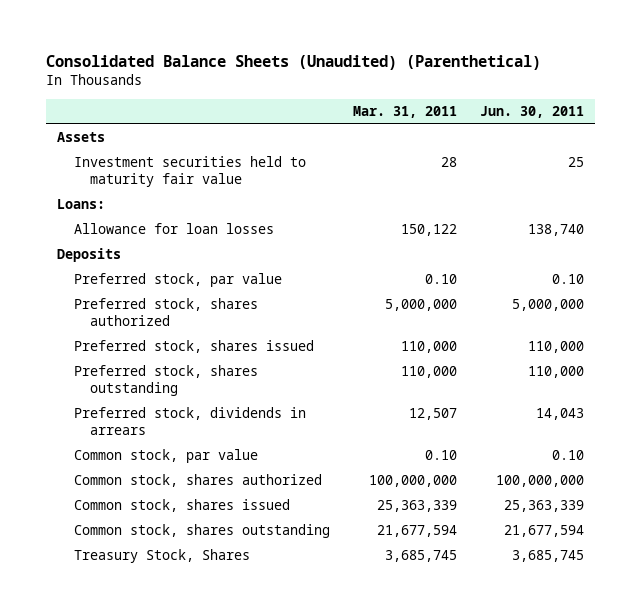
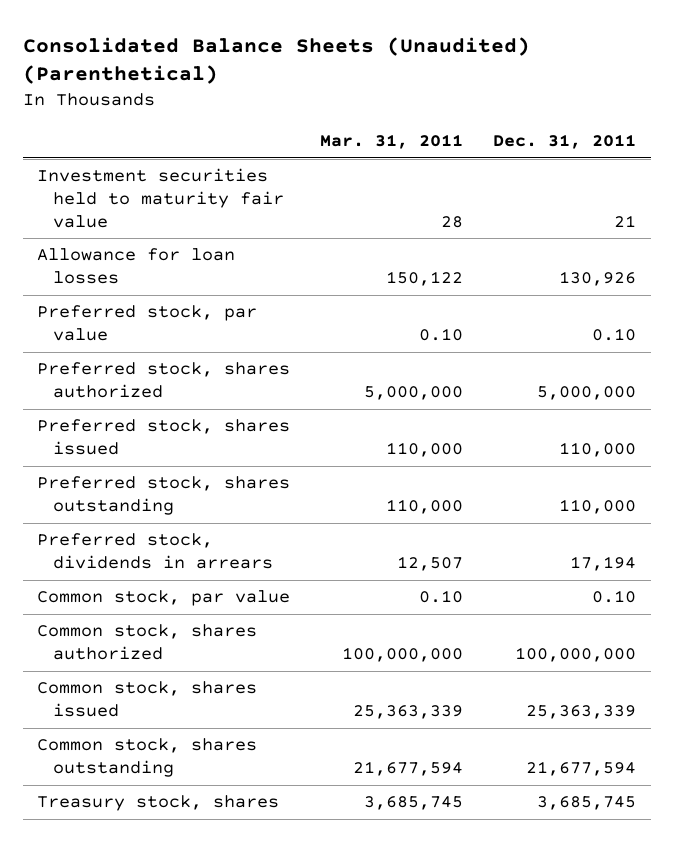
- | Mar. 31, 2011 | Jun. 30, 2011
+ | Mar. 31, 2011 | Dec. 31, 2011
- Assets
- Loans:
- Deposits
- Treasury Stock, Shares | 3,685,745 | 3,685,745
+ Treasury stock, shares | 3,685,745 | 3,685,745

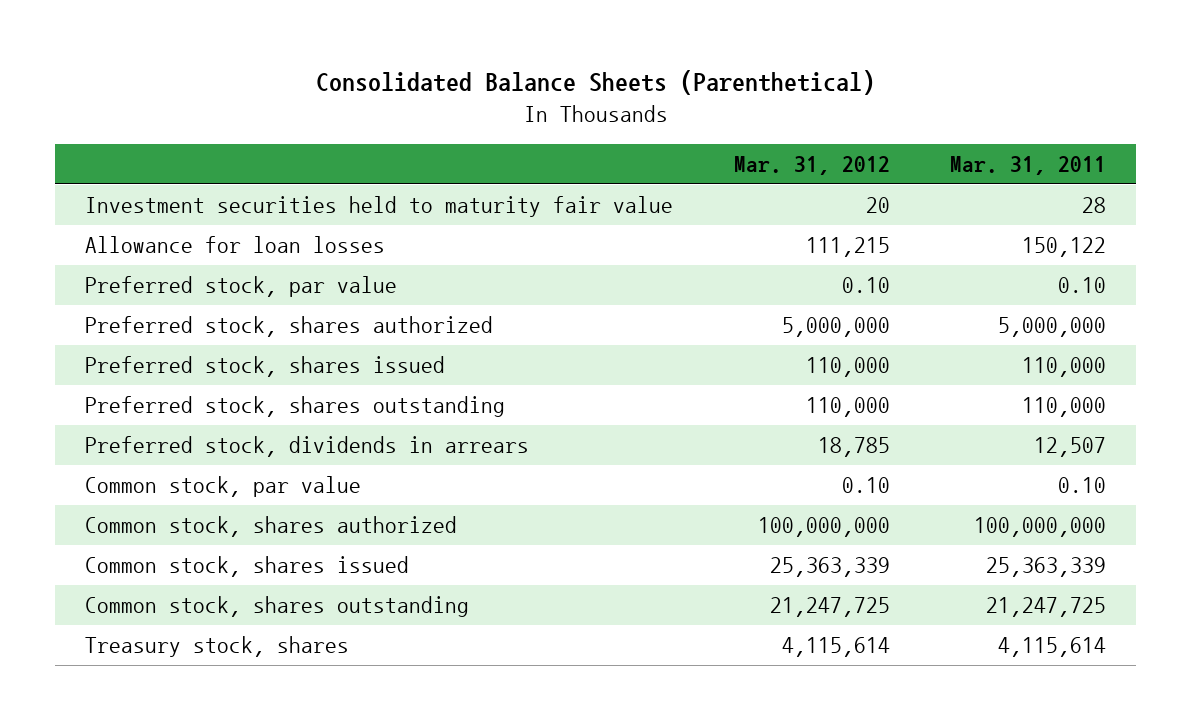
- Consolidated Balance Sheets (Unaudited) (Parenthetical)
+ Consolidated Balance Sheets (Parenthetical)
- | Mar. 31, 2011 | Dec. 31, 2011
+ | Mar. 31, 2012 | Mar. 31, 2011
- Common stock, shares outstanding | 21,677,594 | 21,677,594
- Treasury stock, shares | 3,685,745 | 3,685,745
+ Common stock, shares outstanding | 21,247,725 | 21,247,725
+ Treasury stock, shares | 4,115,614 | 4,115,614

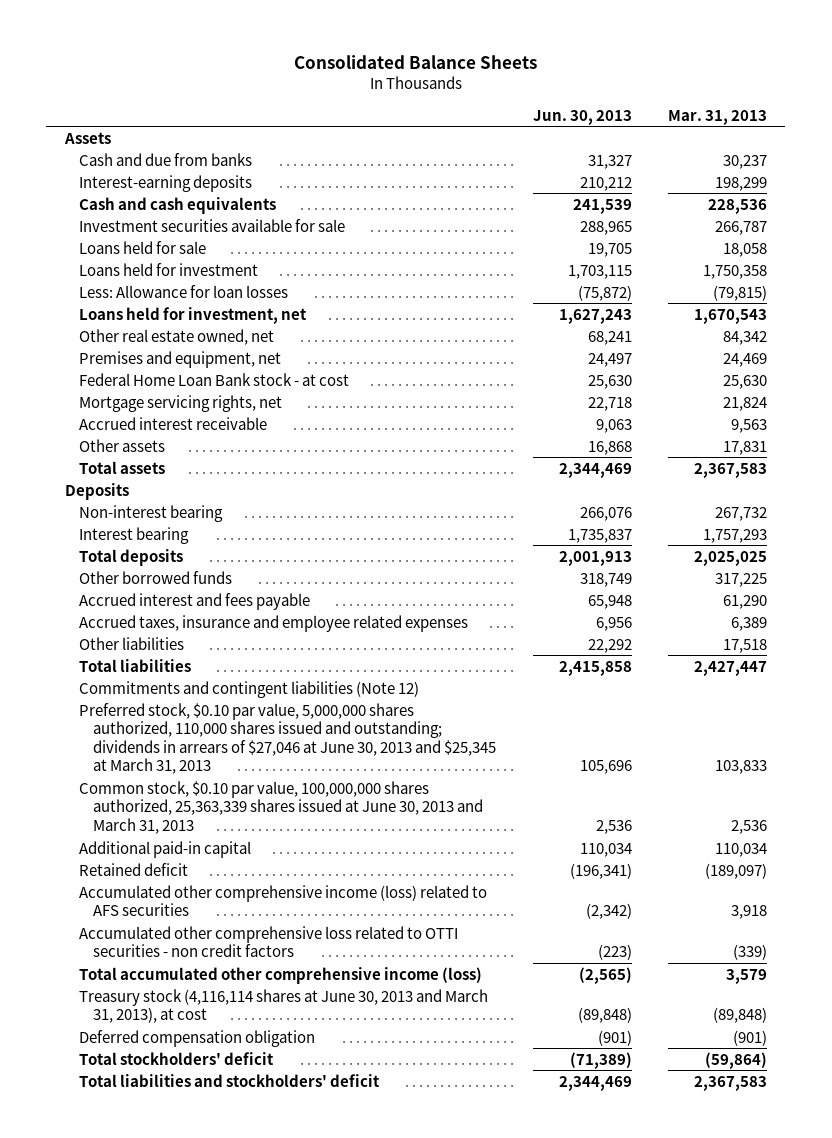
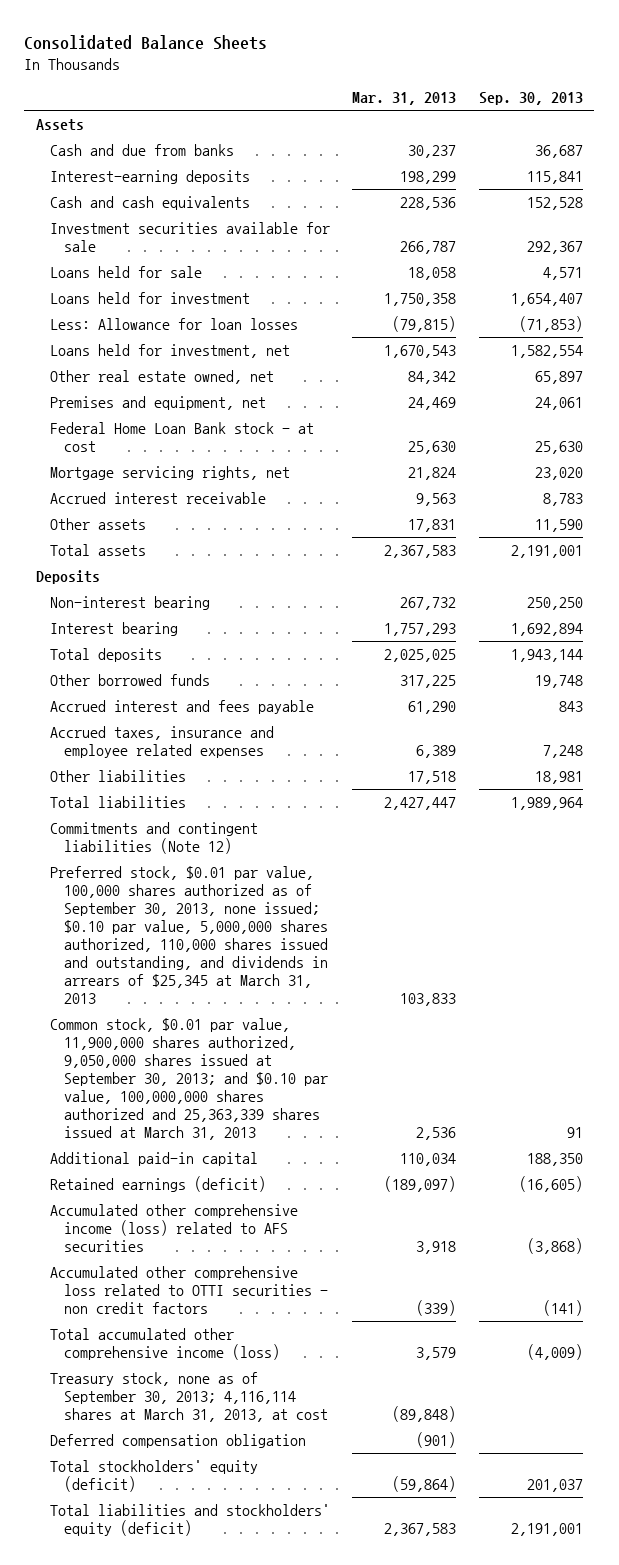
- | Jun. 30, 2013 | Mar. 31, 2013
+ | Mar. 31, 2013 | Sep. 30, 2013
- Preferred stock, $0.10 par value, 5,000,000 shares authorized, 110,000 shares issued and outstanding; dividends in arrears of $27,046 at June 30, 2013 and $25,345 at March 31, 2013 | 105,696 | 103,833
- Common stock, $0.10 par value, 100,000,000 shares authorized, 25,363,339 shares issued at June 30, 2013 and March 31, 2013 | 2,536 | 2,536
+ Preferred stock, $0.01 par value, 100,000 shares authorized as of September 30, 2013, none issued; $0.10 par value, 5,000,000 shares authorized, 110,000 shares issued and outstanding, and dividends in arrears of $25,345 at March 31, 2013 | 103,833 |
+ Common stock, $0.01 par value, 11,900,000 shares authorized, 9,050,000 shares issued at September 30, 2013; and $0.10 par value, 100,000,000 shares authorized and 25,363,339 shares issued at March 31, 2013 | 2,536 | 91
- Retained deficit | (196,341) | (189,097)
+ Retained earnings (deficit) | (189,097) | (16,605)
- Treasury stock (4,116,114 shares at June 30, 2013 and March 31, 2013), at cost | (89,848) | (89,848)
+ Treasury stock, none as of September 30, 2013; 4,116,114 shares at March 31, 2013, at cost | (89,848) |
- Total stockholders' deficit | (71,389) | (59,864)
- Total liabilities and stockholders' deficit | 2,344,469 | 2,367,583
+ Total stockholders' equity (deficit) | (59,864) | 201,037
+ Total liabilities and stockholders' equity (deficit) | 2,367,583 | 2,191,001

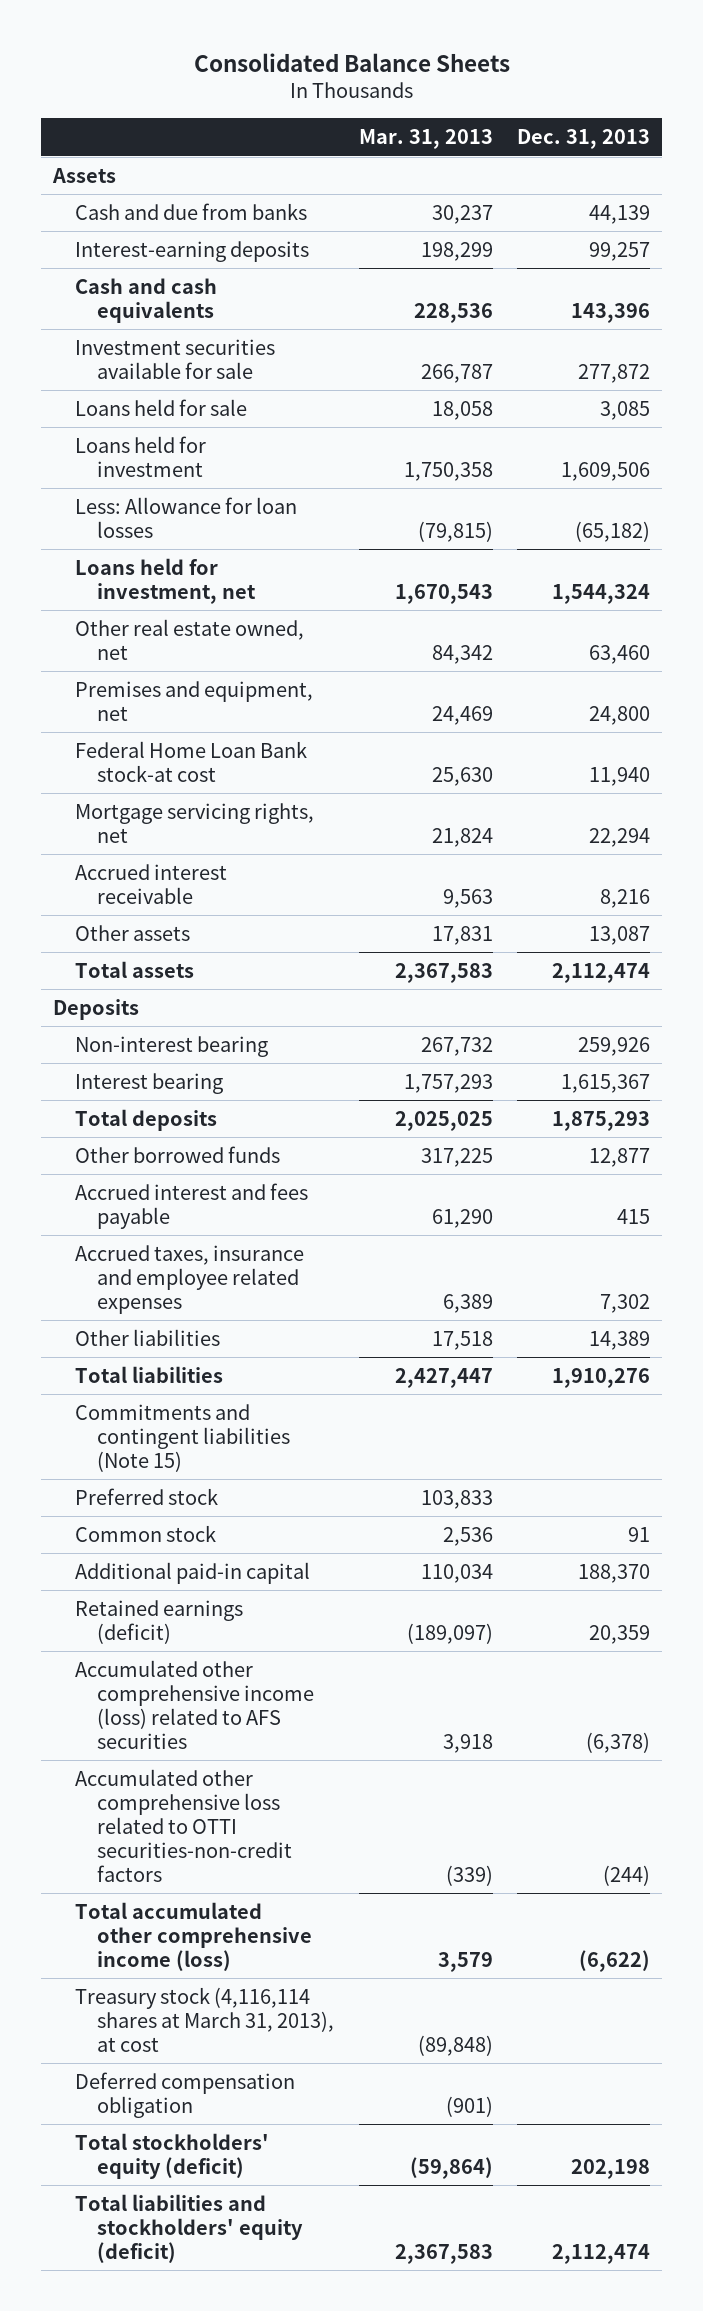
- | Mar. 31, 2013 | Sep. 30, 2013
+ | Mar. 31, 2013 | Dec. 31, 2013
- Federal Home Loan Bank stock - at cost | 25,630 | 25,630
+ Federal Home Loan Bank stock-at cost | 25,630 | 11,940
- Commitments and contingent liabilities (Note 12)
- Preferred stock, $0.01 par value, 100,000 shares authorized as of September 30, 2013, none issued; $0.10 par value, 5,000,000 shares authorized, 110,000 shares issued and outstanding, and dividends in arrears of $25,345 at March 31, 2013 | 103,833 |
- Common stock, $0.01 par value, 11,900,000 shares authorized, 9,050,000 shares issued at September 30, 2013; and $0.10 par value, 100,000,000 shares authorized and 25,363,339 shares issued at March 31, 2013 | 2,536 | 91
+ Commitments and contingent liabilities (Note 15)
+ Preferred stock | 103,833 |
+ Common stock | 2,536 | 91
- Accumulated other comprehensive loss related to OTTI securities - non credit factors | (339) | (141)
+ Accumulated other comprehensive loss related to OTTI securities-non-credit factors | (339) | (244)
- Treasury stock, none as of September 30, 2013; 4,116,114 shares at March 31, 2013, at cost | (89,848) |
+ Treasury stock (4,116,114 shares at March 31, 2013), at cost | (89,848) |

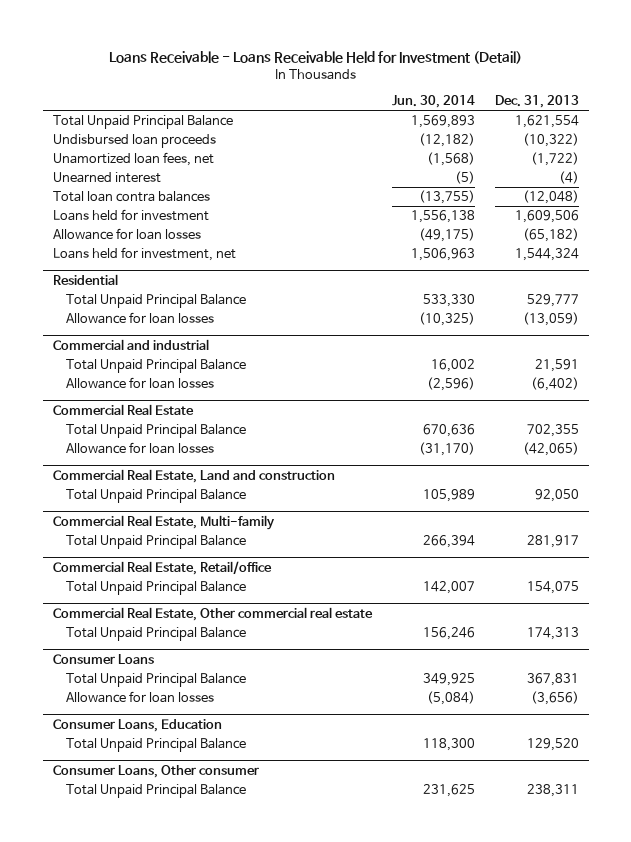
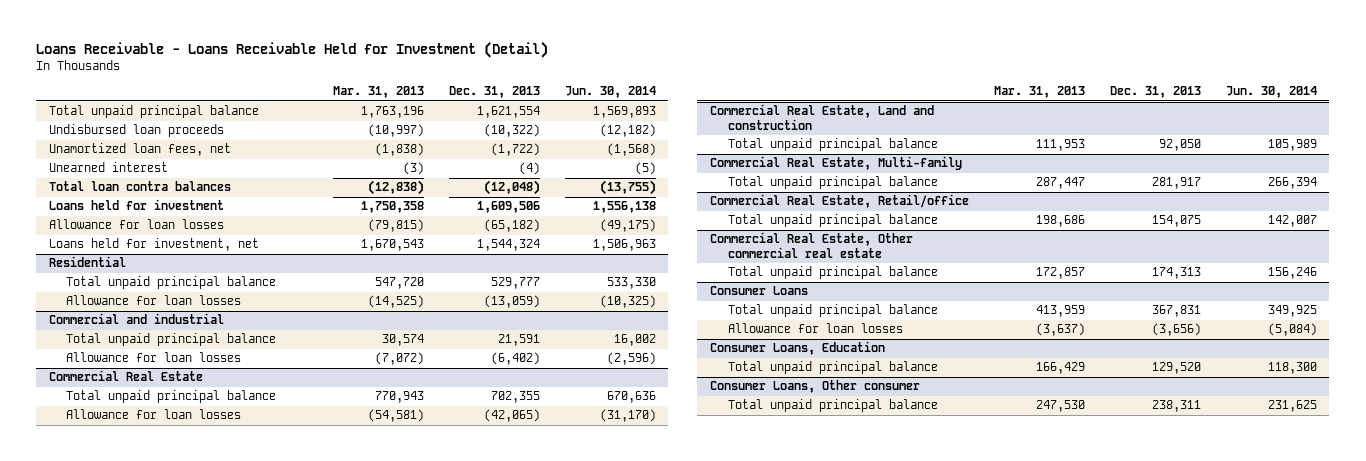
- | Jun. 30, 2014 | Dec. 31, 2013
+ | Mar. 31, 2013 | Dec. 31, 2013 | Jun. 30, 2014
- Total Unpaid Principal Balance | 1,569,893 | 1,621,554
+ Total unpaid principal balance | 1,763,196 | 1,621,554 | 1,569,893
@ Residential
- Total Unpaid Principal Balance | 533,330 | 529,777
+ Total unpaid principal balance | 547,720 | 529,777 | 533,330
@ Commercial and industrial
- Total Unpaid Principal Balance | 16,002 | 21,591
+ Total unpaid principal balance | 30,574 | 21,591 | 16,002
@ Commercial Real Estate
- Total Unpaid Principal Balance | 670,636 | 702,355
+ Total unpaid principal balance | 770,943 | 702,355 | 670,636
@ Commercial Real Estate, Land and construction
- Total Unpaid Principal Balance | 105,989 | 92,050
+ Total unpaid principal balance | 111,953 | 92,050 | 105,989
@ Commercial Real Estate, Multi-family
- Total Unpaid Principal Balance | 266,394 | 281,917
+ Total unpaid principal balance | 287,447 | 281,917 | 266,394
@ Commercial Real Estate, Retail/office
- Total Unpaid Principal Balance | 142,007 | 154,075
+ Total unpaid principal balance | 198,686 | 154,075 | 142,007
@ Commercial Real Estate, Other commercial real estate
- Total Unpaid Principal Balance | 156,246 | 174,313
+ Total unpaid principal balance | 172,857 | 174,313 | 156,246
@ Consumer Loans
- Total Unpaid Principal Balance | 349,925 | 367,831
+ Total unpaid principal balance | 413,959 | 367,831 | 349,925
@ Consumer Loans, Education
- Total Unpaid Principal Balance | 118,300 | 129,520
+ Total unpaid principal balance | 166,429 | 129,520 | 118,300
@ Consumer Loans, Other consumer
- Total Unpaid Principal Balance | 231,625 | 238,311
+ Total unpaid principal balance | 247,530 | 238,311 | 231,625

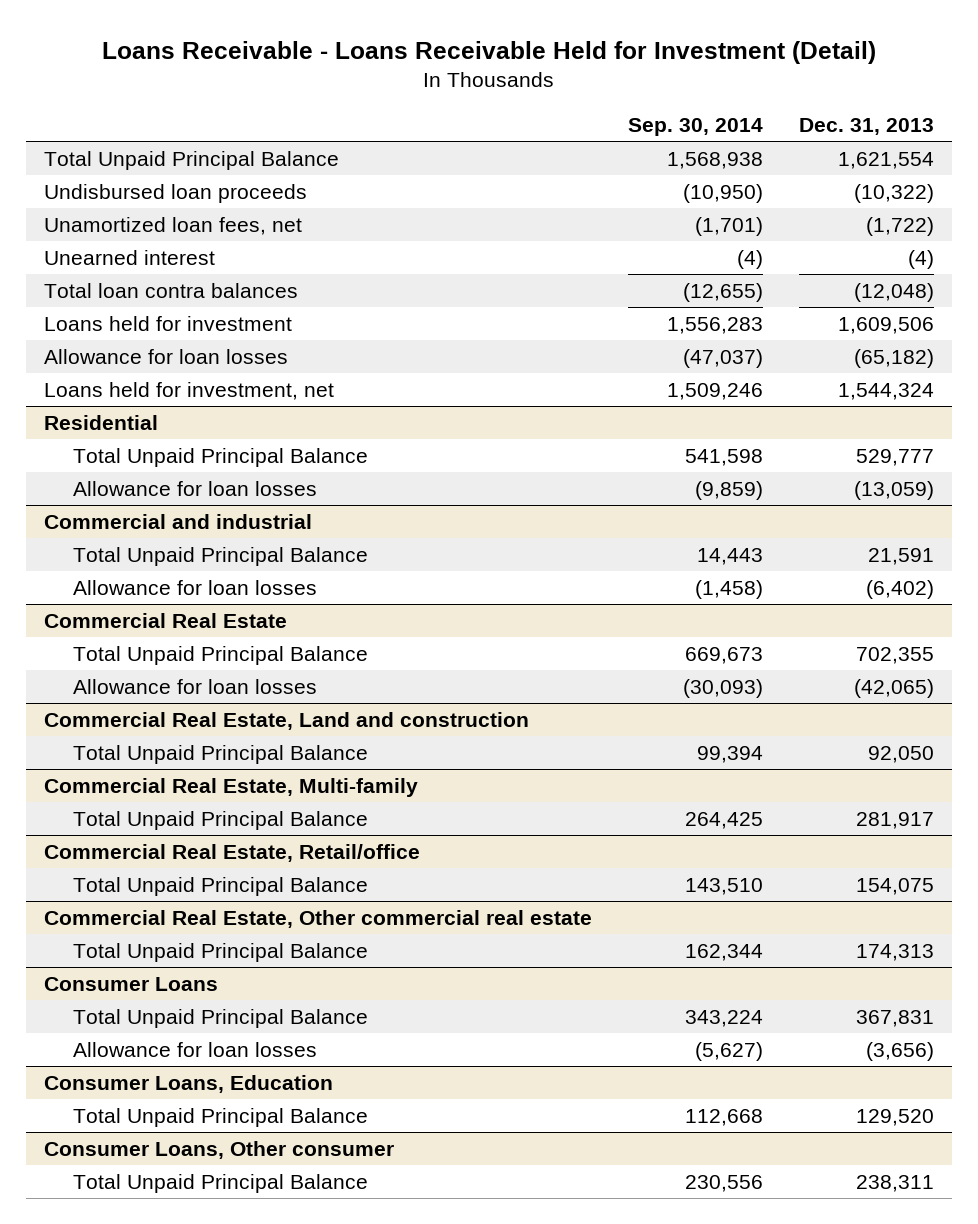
- | Mar. 31, 2013 | Dec. 31, 2013 | Jun. 30, 2014
+ | Sep. 30, 2014 | Dec. 31, 2013
- Total unpaid principal balance | 1,763,196 | 1,621,554 | 1,569,893
+ Total Unpaid Principal Balance | 1,568,938 | 1,621,554
@ Residential
- Total unpaid principal balance | 547,720 | 529,777 | 533,330
+ Total Unpaid Principal Balance | 541,598 | 529,777
@ Commercial and industrial
- Total unpaid principal balance | 30,574 | 21,591 | 16,002
+ Total Unpaid Principal Balance | 14,443 | 21,591
@ Commercial Real Estate
- Total unpaid principal balance | 770,943 | 702,355 | 670,636
+ Total Unpaid Principal Balance | 669,673 | 702,355
@ Commercial Real Estate, Land and construction
- Total unpaid principal balance | 111,953 | 92,050 | 105,989
+ Total Unpaid Principal Balance | 99,394 | 92,050
@ Commercial Real Estate, Multi-family
- Total unpaid principal balance | 287,447 | 281,917 | 266,394
+ Total Unpaid Principal Balance | 264,425 | 281,917
@ Commercial Real Estate, Retail/office
- Total unpaid principal balance | 198,686 | 154,075 | 142,007
+ Total Unpaid Principal Balance | 143,510 | 154,075
@ Commercial Real Estate, Other commercial real estate
- Total unpaid principal balance | 172,857 | 174,313 | 156,246
+ Total Unpaid Principal Balance | 162,344 | 174,313
@ Consumer Loans
- Total unpaid principal balance | 413,959 | 367,831 | 349,925
+ Total Unpaid Principal Balance | 343,224 | 367,831
@ Consumer Loans, Education
- Total unpaid principal balance | 166,429 | 129,520 | 118,300
+ Total Unpaid Principal Balance | 112,668 | 129,520
@ Consumer Loans, Other consumer
- Total unpaid principal balance | 247,530 | 238,311 | 231,625
+ Total Unpaid Principal Balance | 230,556 | 238,311

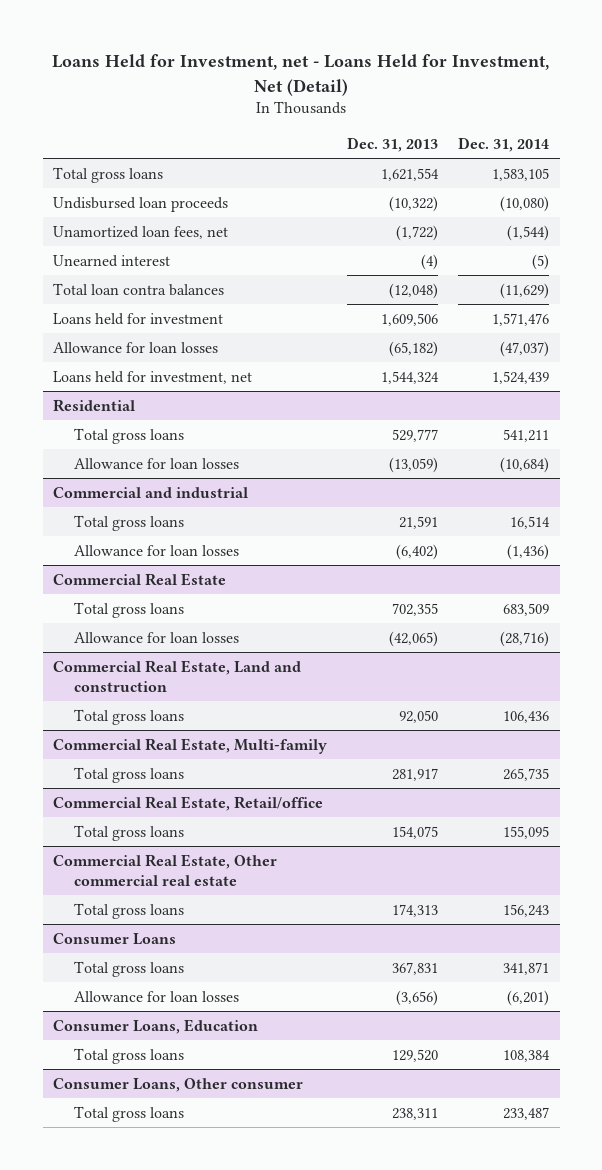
- Loans Receivable - Loans Receivable Held for Investment (Detail)
+ Loans Held for Investment, net - Loans Held for Investment, Net (Detail)
- | Sep. 30, 2014 | Dec. 31, 2013
+ | Dec. 31, 2013 | Dec. 31, 2014
- Total Unpaid Principal Balance | 1,568,938 | 1,621,554
+ Total gross loans | 1,621,554 | 1,583,105
@ Residential
- Total Unpaid Principal Balance | 541,598 | 529,777
+ Total gross loans | 529,777 | 541,211
@ Commercial and industrial
- Total Unpaid Principal Balance | 14,443 | 21,591
+ Total gross loans | 21,591 | 16,514
@ Commercial Real Estate
- Total Unpaid Principal Balance | 669,673 | 702,355
+ Total gross loans | 702,355 | 683,509
@ Commercial Real Estate, Land and construction
- Total Unpaid Principal Balance | 99,394 | 92,050
+ Total gross loans | 92,050 | 106,436
@ Commercial Real Estate, Multi-family
- Total Unpaid Principal Balance | 264,425 | 281,917
+ Total gross loans | 281,917 | 265,735
@ Commercial Real Estate, Retail/office
- Total Unpaid Principal Balance | 143,510 | 154,075
+ Total gross loans | 154,075 | 155,095
@ Commercial Real Estate, Other commercial real estate
- Total Unpaid Principal Balance | 162,344 | 174,313
+ Total gross loans | 174,313 | 156,243
@ Consumer Loans
- Total Unpaid Principal Balance | 343,224 | 367,831
+ Total gross loans | 367,831 | 341,871
@ Consumer Loans, Education
- Total Unpaid Principal Balance | 112,668 | 129,520
+ Total gross loans | 129,520 | 108,384
@ Consumer Loans, Other consumer
- Total Unpaid Principal Balance | 230,556 | 238,311
+ Total gross loans | 238,311 | 233,487

